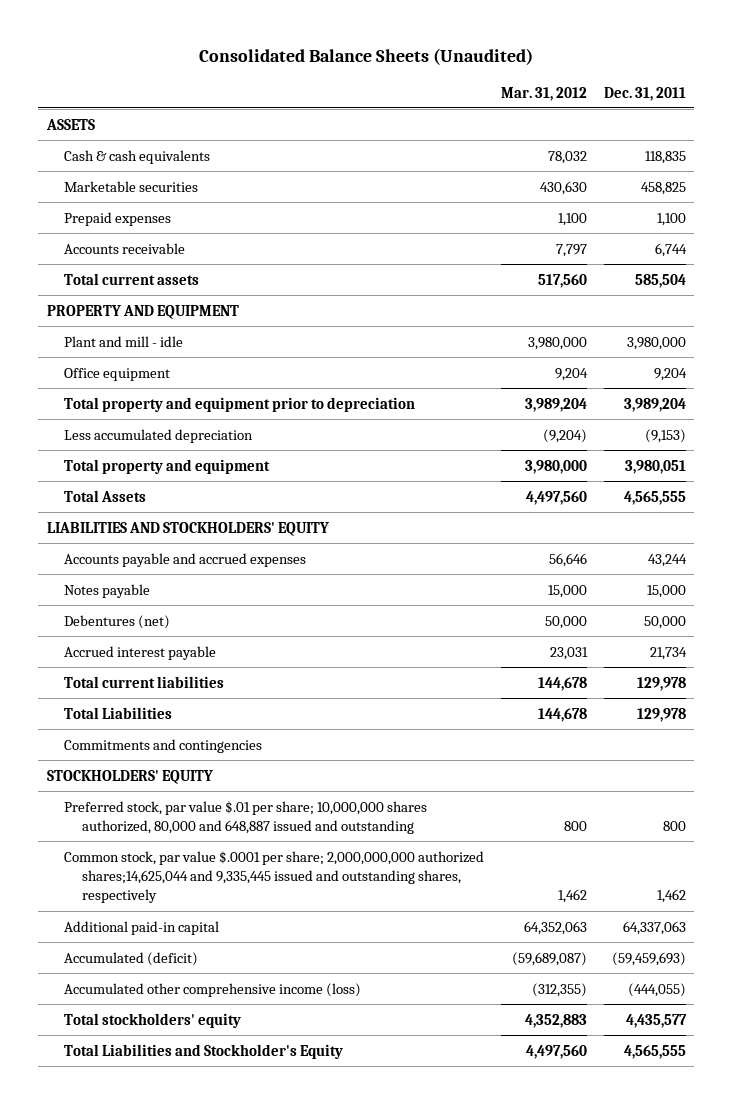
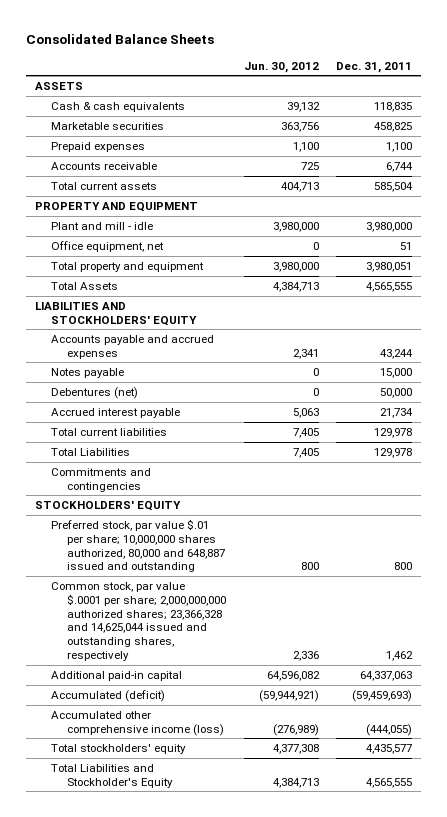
- Consolidated Balance Sheets (Unaudited)
+ Consolidated Balance Sheets
- | Mar. 31, 2012 | Dec. 31, 2011
+ | Jun. 30, 2012 | Dec. 31, 2011
- Office equipment | 9,204 | 9,204
- Total property and equipment prior to depreciation | 3,989,204 | 3,989,204
- Less accumulated depreciation | (9,204) | (9,153)
+ Office equipment, net | 0 | 51
- Common stock, par value $.0001 per share; 2,000,000,000 authorized shares;14,625,044 and 9,335,445 issued and outstanding shares, respectively | 1,462 | 1,462
+ Common stock, par value $.0001 per share; 2,000,000,000 authorized shares; 23,366,328 and 14,625,044 issued and outstanding shares, respectively | 2,336 | 1,462

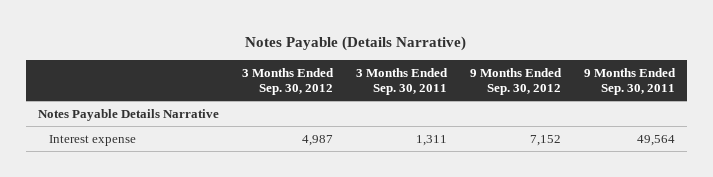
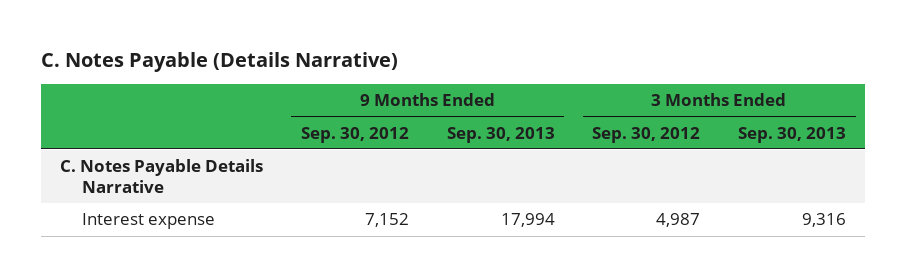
- Notes Payable (Details Narrative)
+ C. Notes Payable (Details Narrative)
- | 3 Months Ended Sep. 30, 2012 | 3 Months Ended Sep. 30, 2011 | 9 Months Ended Sep. 30, 2012 | 9 Months Ended Sep. 30, 2011
+ | 9 Months Ended Sep. 30, 2012 | 9 Months Ended Sep. 30, 2013 | 3 Months Ended Sep. 30, 2012 | 3 Months Ended Sep. 30, 2013
- Notes Payable Details Narrative
+ C. Notes Payable Details Narrative

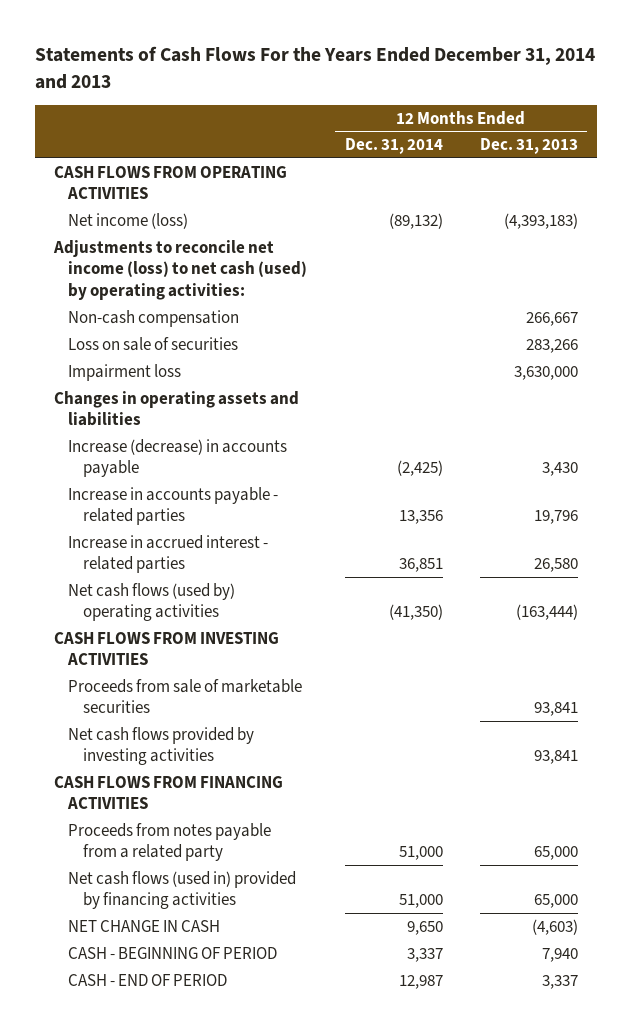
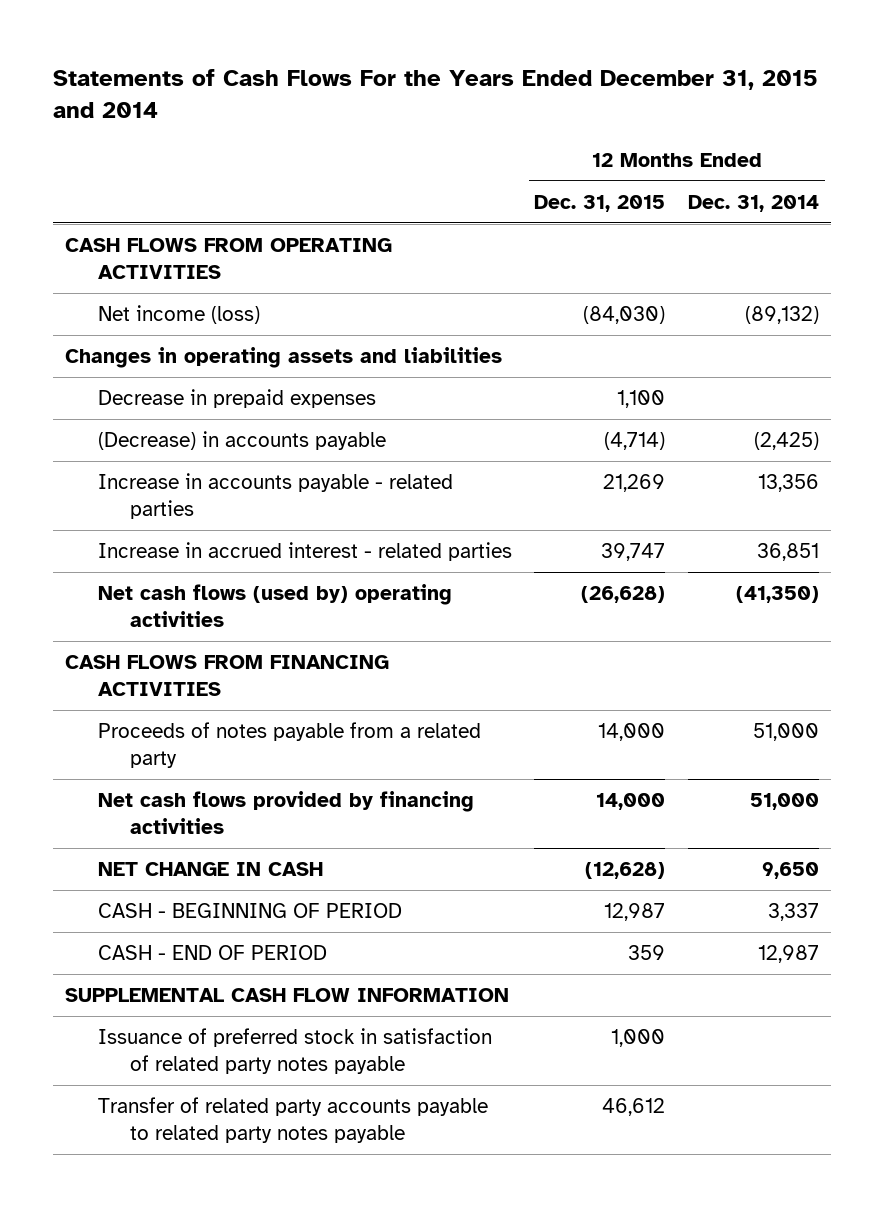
- Statements of Cash Flows For the Years Ended December 31, 2014 and 2013
+ Statements of Cash Flows For the Years Ended December 31, 2015 and 2014
- | 12 Months Ended Dec. 31, 2014 | 12 Months Ended Dec. 31, 2013
+ | 12 Months Ended Dec. 31, 2015 | 12 Months Ended Dec. 31, 2014
- Adjustments to reconcile net income (loss) to net cash (used) by operating activities:
- Non-cash compensation | | 266,667
- Loss on sale of securities | | 283,266
- Impairment loss | | 3,630,000
- Increase (decrease) in accounts payable | (2,425) | 3,430
+ Decrease in prepaid expenses | 1,100 |
+ (Decrease) in accounts payable | (4,714) | (2,425)
- CASH FLOWS FROM INVESTING ACTIVITIES
- Proceeds from sale of marketable securities | | 93,841
- Net cash flows provided by investing activities | | 93,841
- Proceeds from notes payable from a related party | 51,000 | 65,000
- Net cash flows (used in) provided by financing activities | 51,000 | 65,000
+ Proceeds of notes payable from a related party | 14,000 | 51,000
+ Net cash flows provided by financing activities | 14,000 | 51,000
+ SUPPLEMENTAL CASH FLOW INFORMATION
+ Issuance of preferred stock in satisfaction of related party notes payable | 1,000 |
+ Transfer of related party accounts payable to related party notes payable | 46,612 |

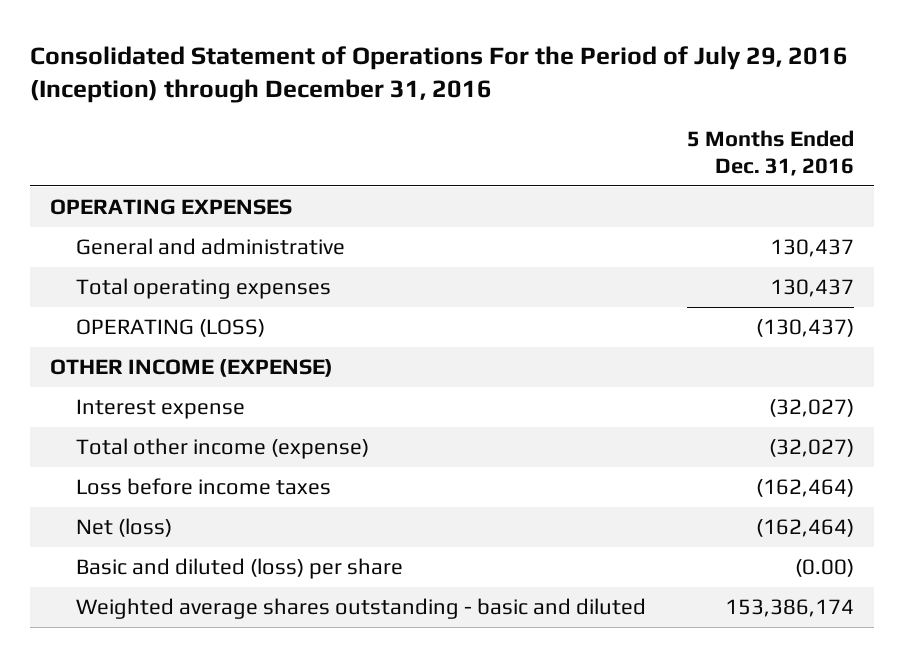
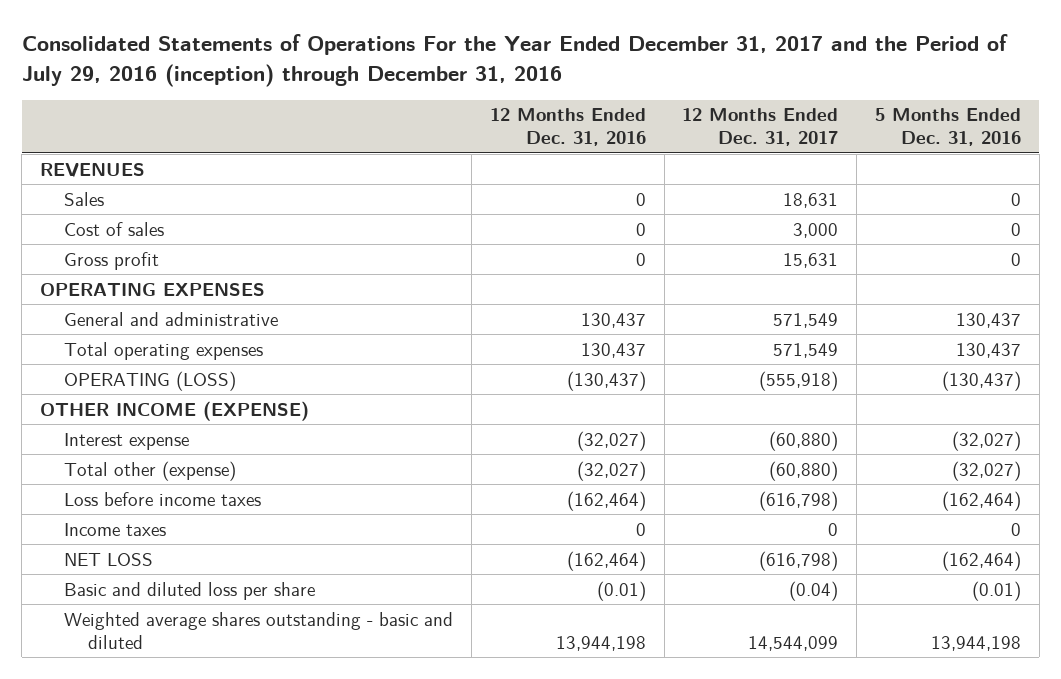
- Consolidated Statement of Operations For the Period of July 29, 2016 (Inception) through December 31, 2016
+ Consolidated Statements of Operations For the Year Ended December 31, 2017 and the Period of July 29, 2016 (inception) through December 31, 2016
- | 5 Months Ended Dec. 31, 2016
+ | 12 Months Ended Dec. 31, 2016 | 12 Months Ended Dec. 31, 2017 | 5 Months Ended Dec. 31, 2016
+ REVENUES
+ Sales | 0 | 18,631 | 0
+ Cost of sales | 0 | 3,000 | 0
+ Gross profit | 0 | 15,631 | 0
- Total other income (expense) | (32,027)
+ Total other (expense) | (32,027) | (60,880) | (32,027)
- Net (loss) | (162,464)
- Basic and diluted (loss) per share | (0.00)
- Weighted average shares outstanding - basic and diluted | 153,386,174
+ Income taxes | 0 | 0 | 0
+ NET LOSS | (162,464) | (616,798) | (162,464)
+ Basic and diluted loss per share | (0.01) | (0.04) | (0.01)
+ Weighted average shares outstanding - basic and diluted | 13,944,198 | 14,544,099 | 13,944,198

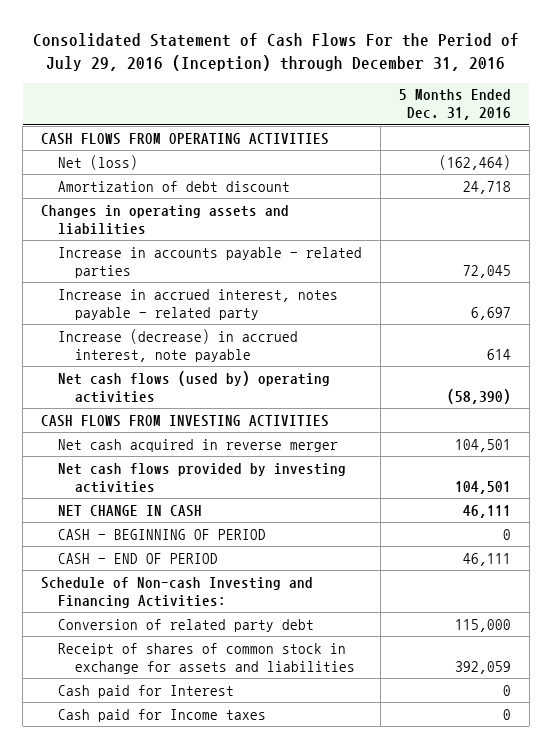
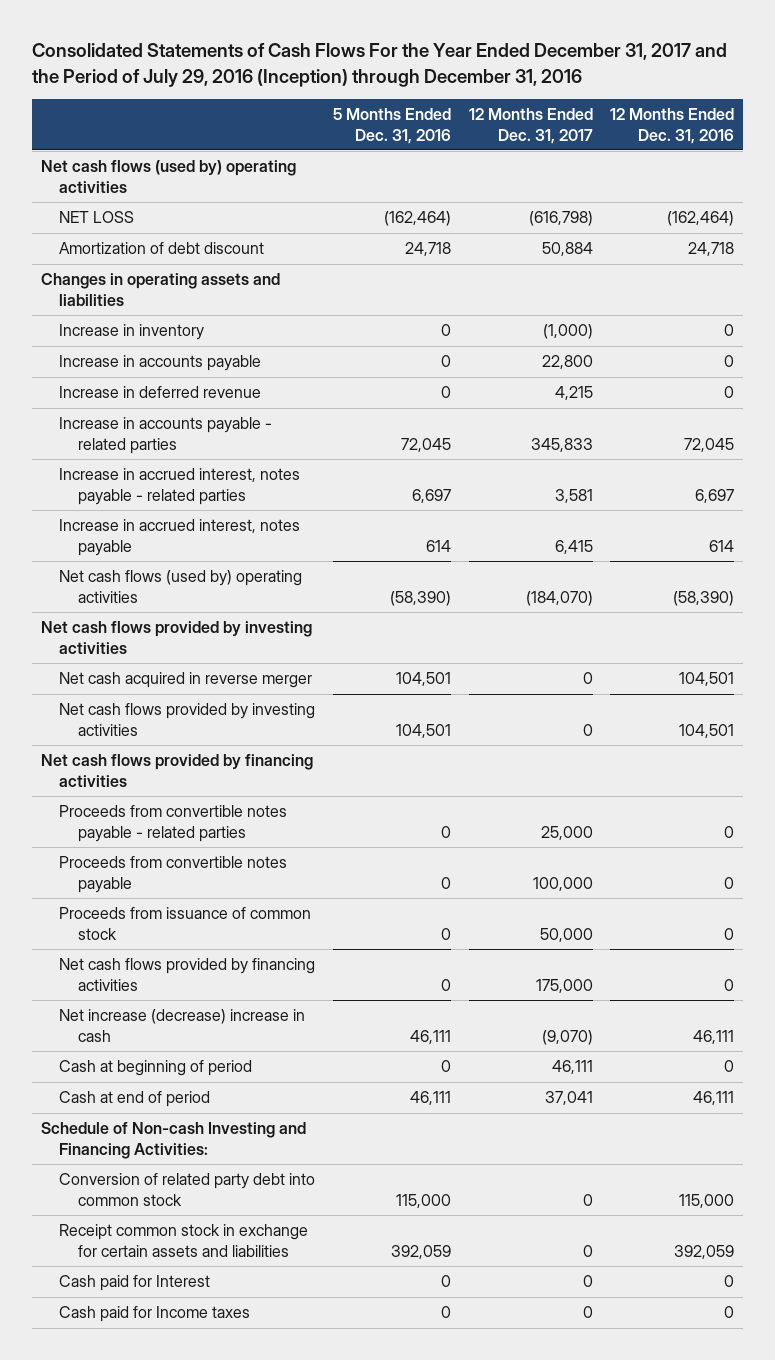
- Consolidated Statement of Cash Flows For the Period of July 29, 2016 (Inception) through December 31, 2016
+ Consolidated Statements of Cash Flows For the Year Ended December 31, 2017 and the Period of July 29, 2016 (Inception) through December 31, 2016
- | 5 Months Ended Dec. 31, 2016
+ | 5 Months Ended Dec. 31, 2016 | 12 Months Ended Dec. 31, 2017 | 12 Months Ended Dec. 31, 2016
- CASH FLOWS FROM OPERATING ACTIVITIES
- Net (loss) | (162,464)
+ Net cash flows (used by) operating activities
+ NET LOSS | (162,464) | (616,798) | (162,464)
+ Increase in inventory | 0 | (1,000) | 0
+ Increase in accounts payable | 0 | 22,800 | 0
+ Increase in deferred revenue | 0 | 4,215 | 0
- Increase in accrued interest, notes payable - related party | 6,697
- Increase (decrease) in accrued interest, note payable | 614
+ Increase in accrued interest, notes payable - related parties | 6,697 | 3,581 | 6,697
+ Increase in accrued interest, notes payable | 614 | 6,415 | 614
- CASH FLOWS FROM INVESTING ACTIVITIES
+ Net cash flows provided by investing activities
- NET CHANGE IN CASH | 46,111
- CASH - BEGINNING OF PERIOD | 0
- CASH - END OF PERIOD | 46,111
+ Net cash flows provided by financing activities
+ Proceeds from convertible notes payable - related parties | 0 | 25,000 | 0
+ Proceeds from convertible notes payable | 0 | 100,000 | 0
+ Proceeds from issuance of common stock | 0 | 50,000 | 0
+ Net cash flows provided by financing activities | 0 | 175,000 | 0
+ Net increase (decrease) increase in cash | 46,111 | (9,070) | 46,111
+ Cash at beginning of period | 0 | 46,111 | 0
+ Cash at end of period | 46,111 | 37,041 | 46,111
- Conversion of related party debt | 115,000
- Receipt of shares of common stock in exchange for assets and liabilities | 392,059
+ Conversion of related party debt into common stock | 115,000 | 0 | 115,000
+ Receipt common stock in exchange for certain assets and liabilities | 392,059 | 0 | 392,059

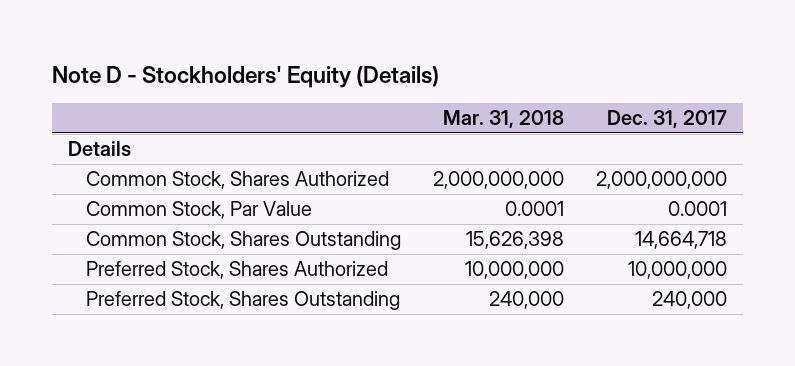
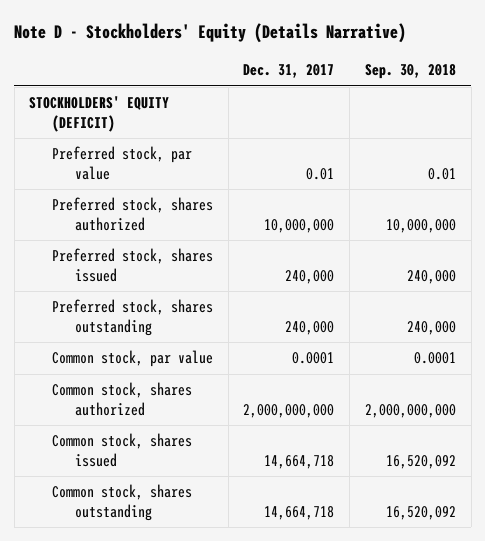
- Note D - Stockholders' Equity (Details)
+ Note D - Stockholders' Equity (Details Narrative)
- | Mar. 31, 2018 | Dec. 31, 2017
+ | Dec. 31, 2017 | Sep. 30, 2018
- Details
- Common Stock, Shares Authorized | 2,000,000,000 | 2,000,000,000
- Common Stock, Par Value | 0.0001 | 0.0001
- Common Stock, Shares Outstanding | 15,626,398 | 14,664,718
- Preferred Stock, Shares Authorized | 10,000,000 | 10,000,000
- Preferred Stock, Shares Outstanding | 240,000 | 240,000
+ STOCKHOLDERS' EQUITY (DEFICIT)
+ Preferred stock, par value | 0.01 | 0.01
+ Preferred stock, shares authorized | 10,000,000 | 10,000,000
+ Preferred stock, shares issued | 240,000 | 240,000
+ Preferred stock, shares outstanding | 240,000 | 240,000
+ Common stock, par value | 0.0001 | 0.0001
+ Common stock, shares authorized | 2,000,000,000 | 2,000,000,000
+ Common stock, shares issued | 14,664,718 | 16,520,092
+ Common stock, shares outstanding | 14,664,718 | 16,520,092

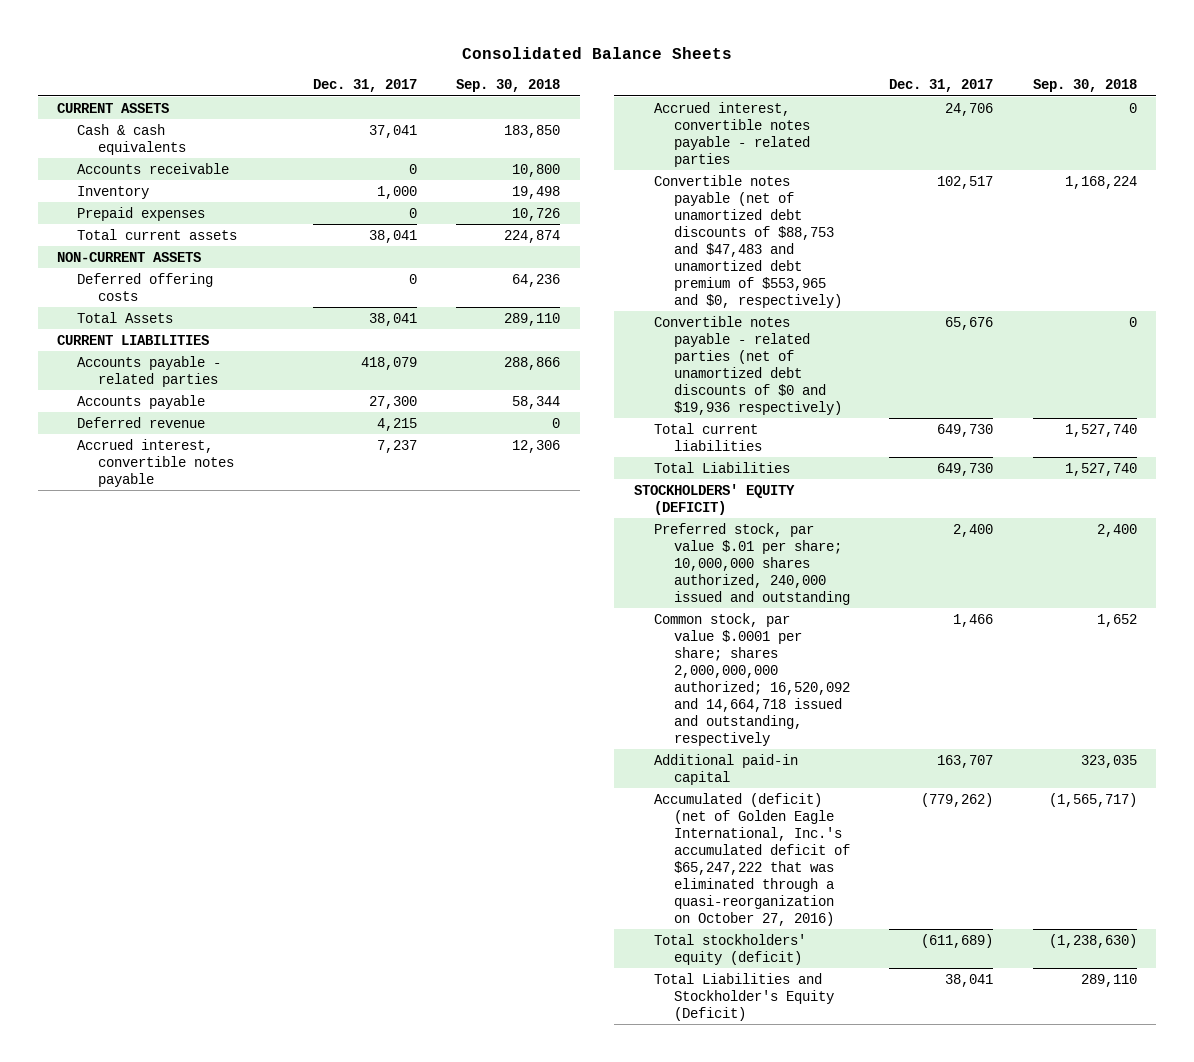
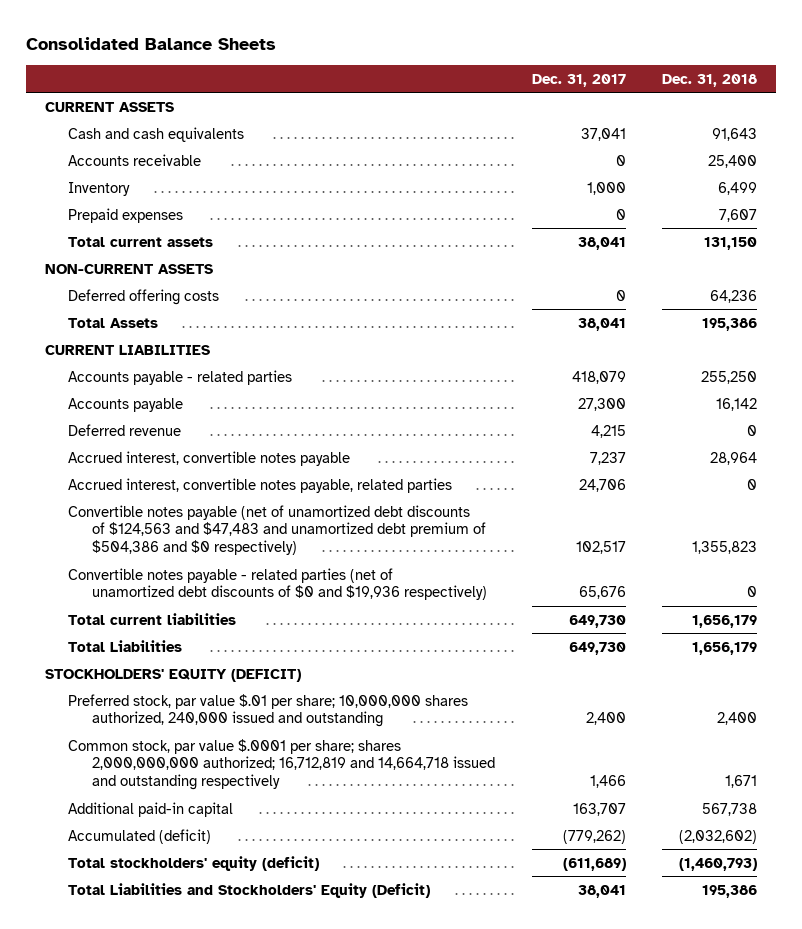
- | Dec. 31, 2017 | Sep. 30, 2018
+ | Dec. 31, 2017 | Dec. 31, 2018
- Cash & cash equivalents | 37,041 | 183,850
+ Cash and cash equivalents | 37,041 | 91,643
- Accrued interest, convertible notes payable - related parties | 24,706 | 0
- Convertible notes payable (net of unamortized debt discounts of $88,753 and $47,483 and unamortized debt premium of $553,965 and $0, respectively) | 102,517 | 1,168,224
+ Accrued interest, convertible notes payable, related parties | 24,706 | 0
+ Convertible notes payable (net of unamortized debt discounts of $124,563 and $47,483 and unamortized debt premium of $504,386 and $0 respectively) | 102,517 | 1,355,823
- Common stock, par value $.0001 per share; shares 2,000,000,000 authorized; 16,520,092 and 14,664,718 issued and outstanding, respectively | 1,466 | 1,652
+ Common stock, par value $.0001 per share; shares 2,000,000,000 authorized; 16,712,819 and 14,664,718 issued and outstanding respectively | 1,466 | 1,671
- Accumulated (deficit) (net of Golden Eagle International, Inc.'s accumulated deficit of $65,247,222 that was eliminated through a quasi-reorganization on October 27, 2016) | (779,262) | (1,565,717)
+ Accumulated (deficit) | (779,262) | (2,032,602)
- Total Liabilities and Stockholder's Equity (Deficit) | 38,041 | 289,110
+ Total Liabilities and Stockholders' Equity (Deficit) | 38,041 | 195,386

